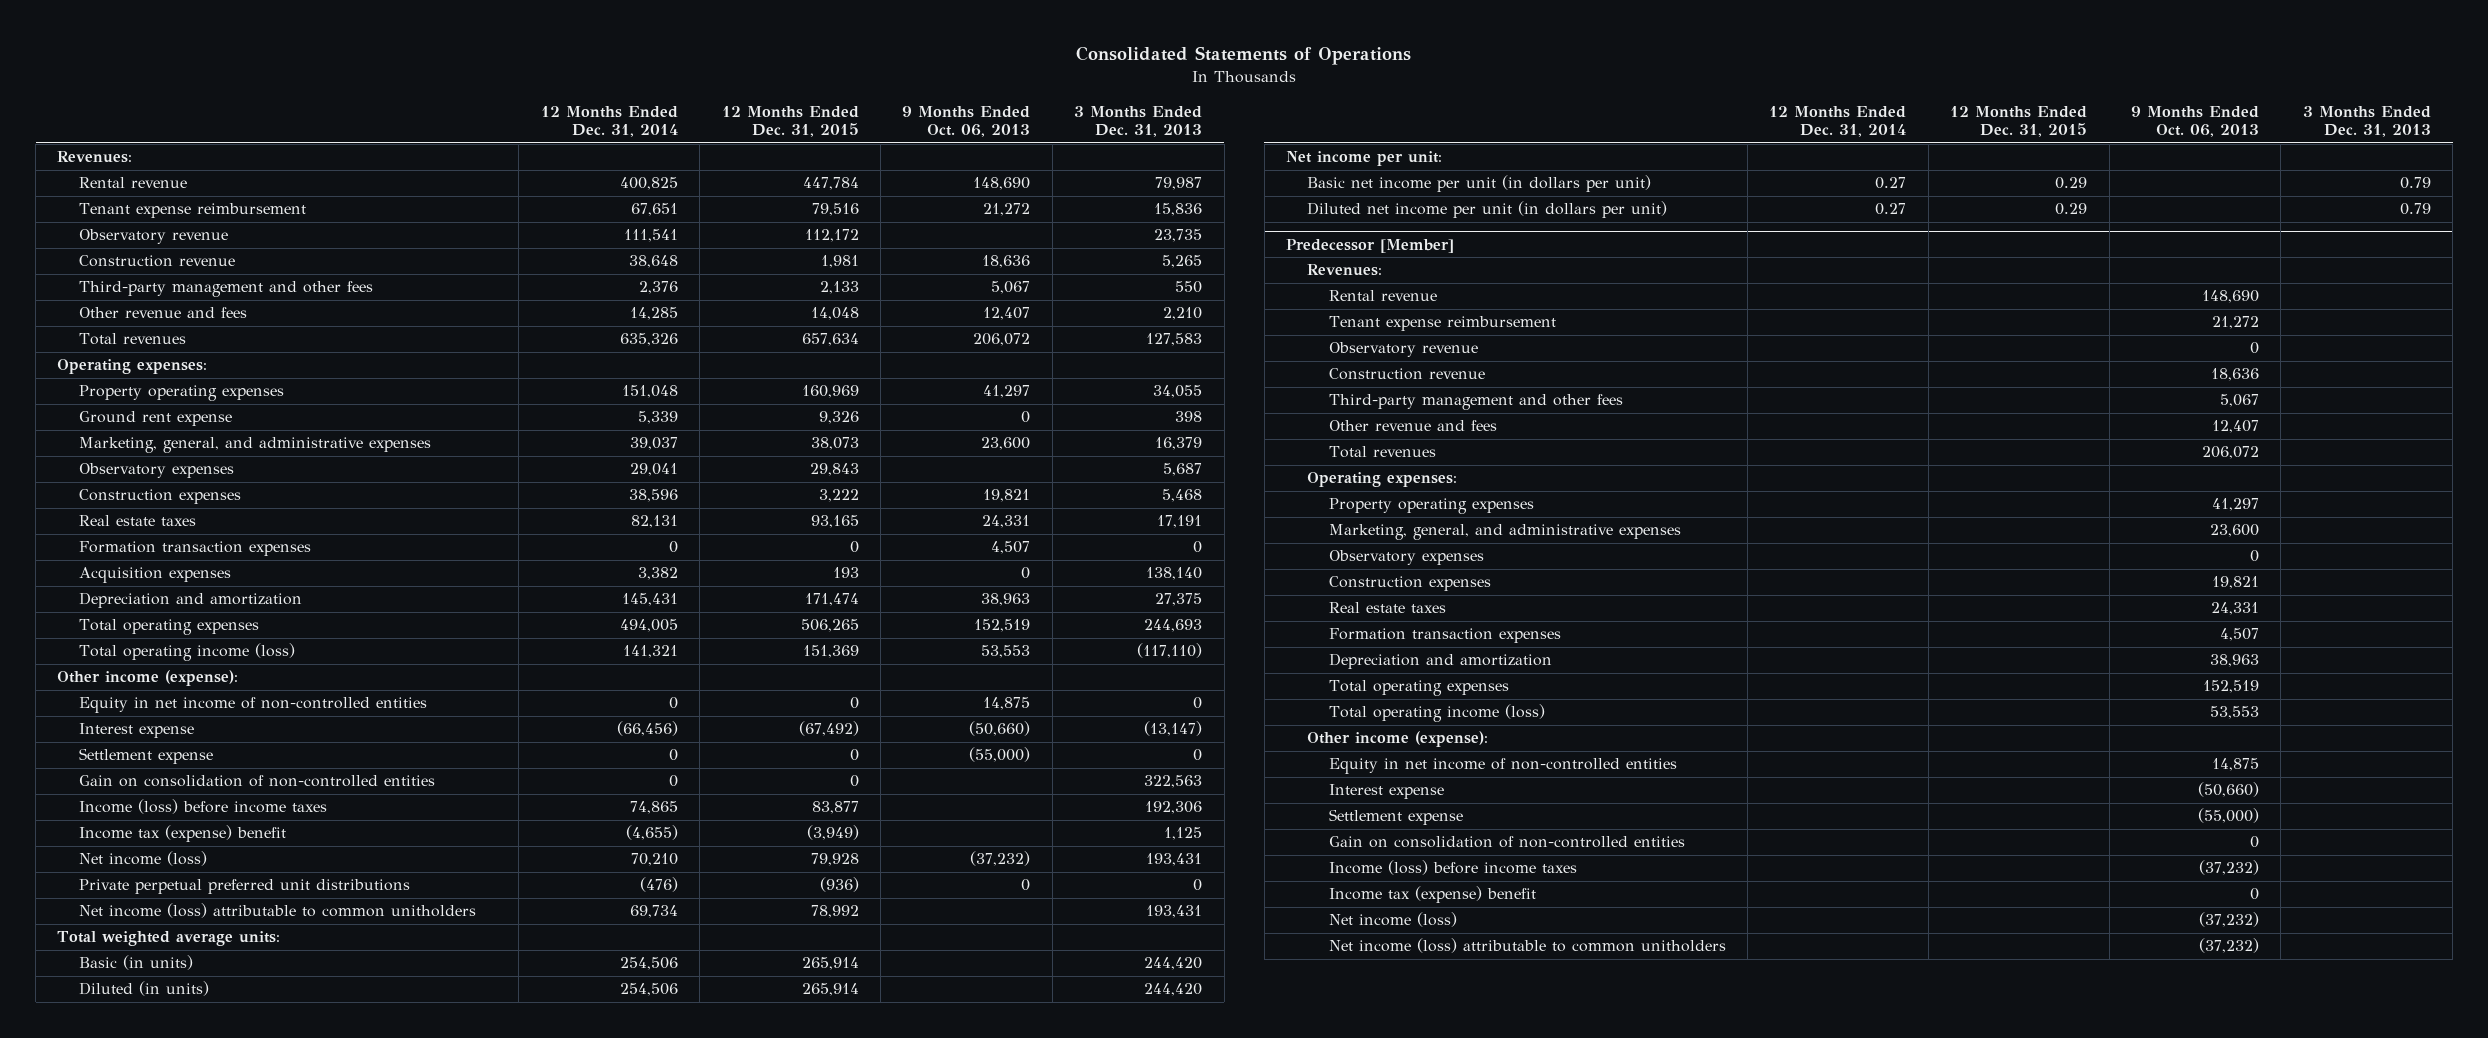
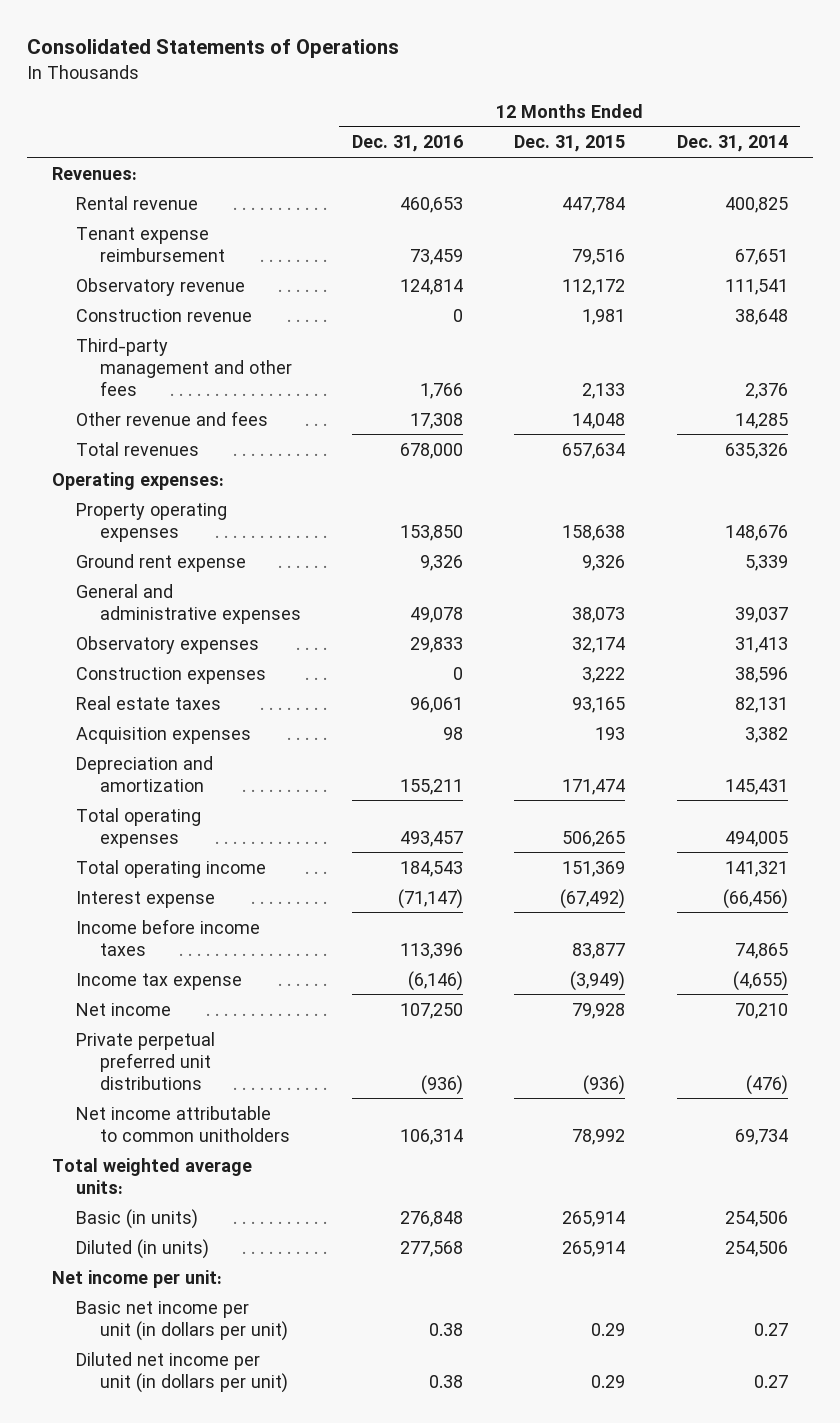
- | 12 Months Ended Dec. 31, 2014 | 12 Months Ended Dec. 31, 2015 | 9 Months Ended Oct. 06, 2013 | 3 Months Ended Dec. 31, 2013
+ | 12 Months Ended Dec. 31, 2016 | 12 Months Ended Dec. 31, 2015 | 12 Months Ended Dec. 31, 2014
- Property operating expenses | 151,048 | 160,969 | 41,297 | 34,055
+ Property operating expenses | 153,850 | 158,638 | 148,676
- Marketing, general, and administrative expenses | 39,037 | 38,073 | 23,600 | 16,379
- Observatory expenses | 29,041 | 29,843 | | 5,687
+ General and administrative expenses | 49,078 | 38,073 | 39,037
+ Observatory expenses | 29,833 | 32,174 | 31,413
- Formation transaction expenses | 0 | 0 | 4,507 | 0
- Total operating income (loss) | 141,321 | 151,369 | 53,553 | (117,110)
- Other income (expense):
- Equity in net income of non-controlled entities | 0 | 0 | 14,875 | 0
+ Total operating income | 184,543 | 151,369 | 141,321
- Settlement expense | 0 | 0 | (55,000) | 0
- Gain on consolidation of non-controlled entities | 0 | 0 | | 322,563
- Income (loss) before income taxes | 74,865 | 83,877 | | 192,306
- Income tax (expense) benefit | (4,655) | (3,949) | | 1,125
- Net income (loss) | 70,210 | 79,928 | (37,232) | 193,431
+ Income before income taxes | 113,396 | 83,877 | 74,865
+ Income tax expense | (6,146) | (3,949) | (4,655)
+ Net income | 107,250 | 79,928 | 70,210
- Net income (loss) attributable to common unitholders | 69,734 | 78,992 | | 193,431
+ Net income attributable to common unitholders | 106,314 | 78,992 | 69,734
- Predecessor [Member]
- Revenues:
- Rental revenue | | | 148,690 |
- Tenant expense reimbursement | | | 21,272 |
- Observatory revenue | | | 0 |
- Construction revenue | | | 18,636 |
- Third-party management and other fees | | | 5,067 |
- Other revenue and fees | | | 12,407 |
- Total revenues | | | 206,072 |
- Operating expenses:
- Property operating expenses | | | 41,297 |
- Marketing, general, and administrative expenses | | | 23,600 |
- Observatory expenses | | | 0 |
- Construction expenses | | | 19,821 |
- Real estate taxes | | | 24,331 |
- Formation transaction expenses | | | 4,507 |
- Depreciation and amortization | | | 38,963 |
- Total operating expenses | | | 152,519 |
- Total operating income (loss) | | | 53,553 |
- Other income (expense):
- Equity in net income of non-controlled entities | | | 14,875 |
- Interest expense | | | (50,660) |
- Settlement expense | | | (55,000) |
- Gain on consolidation of non-controlled entities | | | 0 |
- Income (loss) before income taxes | | | (37,232) |
- Income tax (expense) benefit | | | 0 |
- Net income (loss) | | | (37,232) |
- Net income (loss) attributable to common unitholders | | | (37,232) |

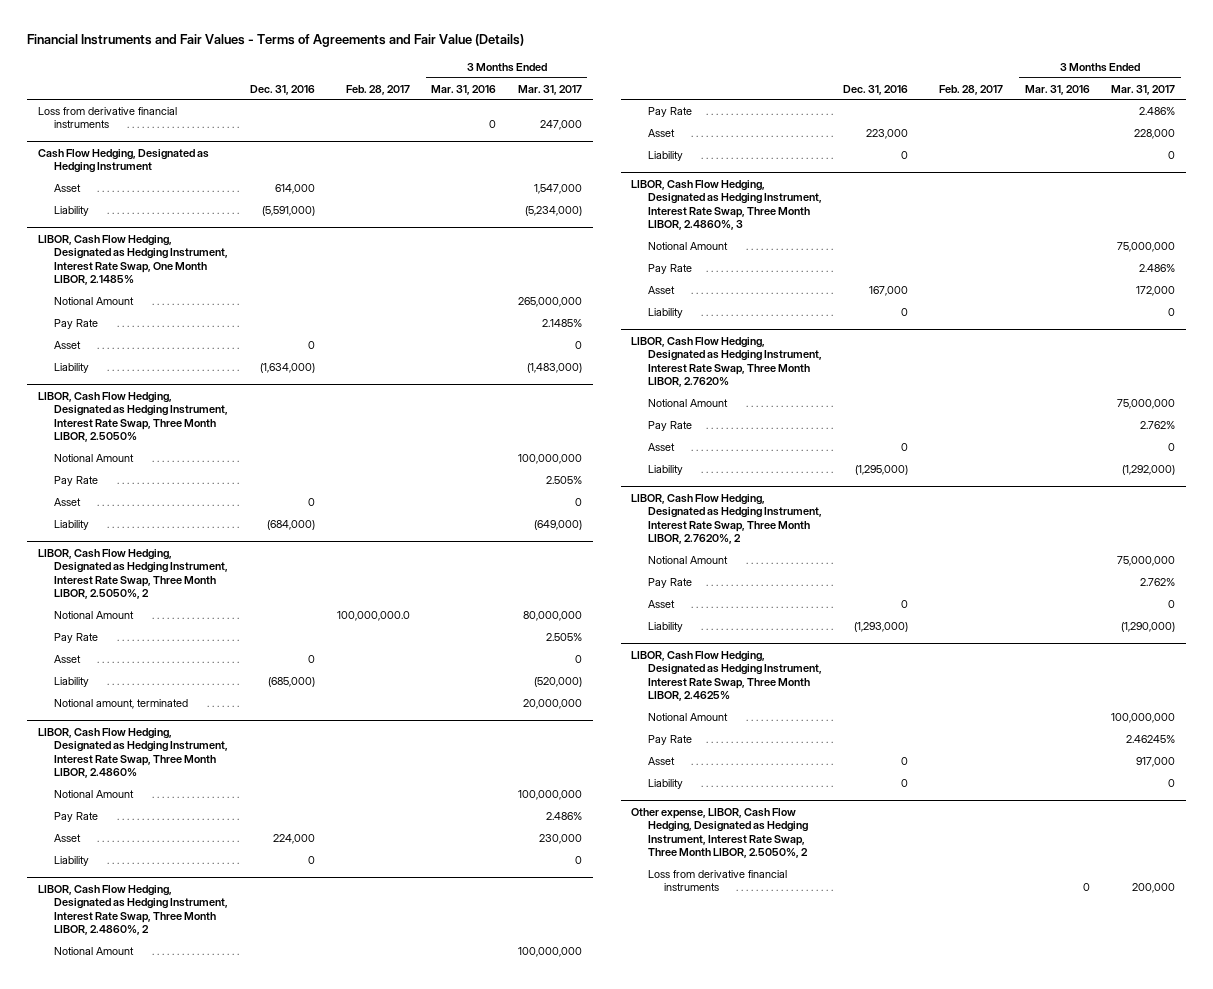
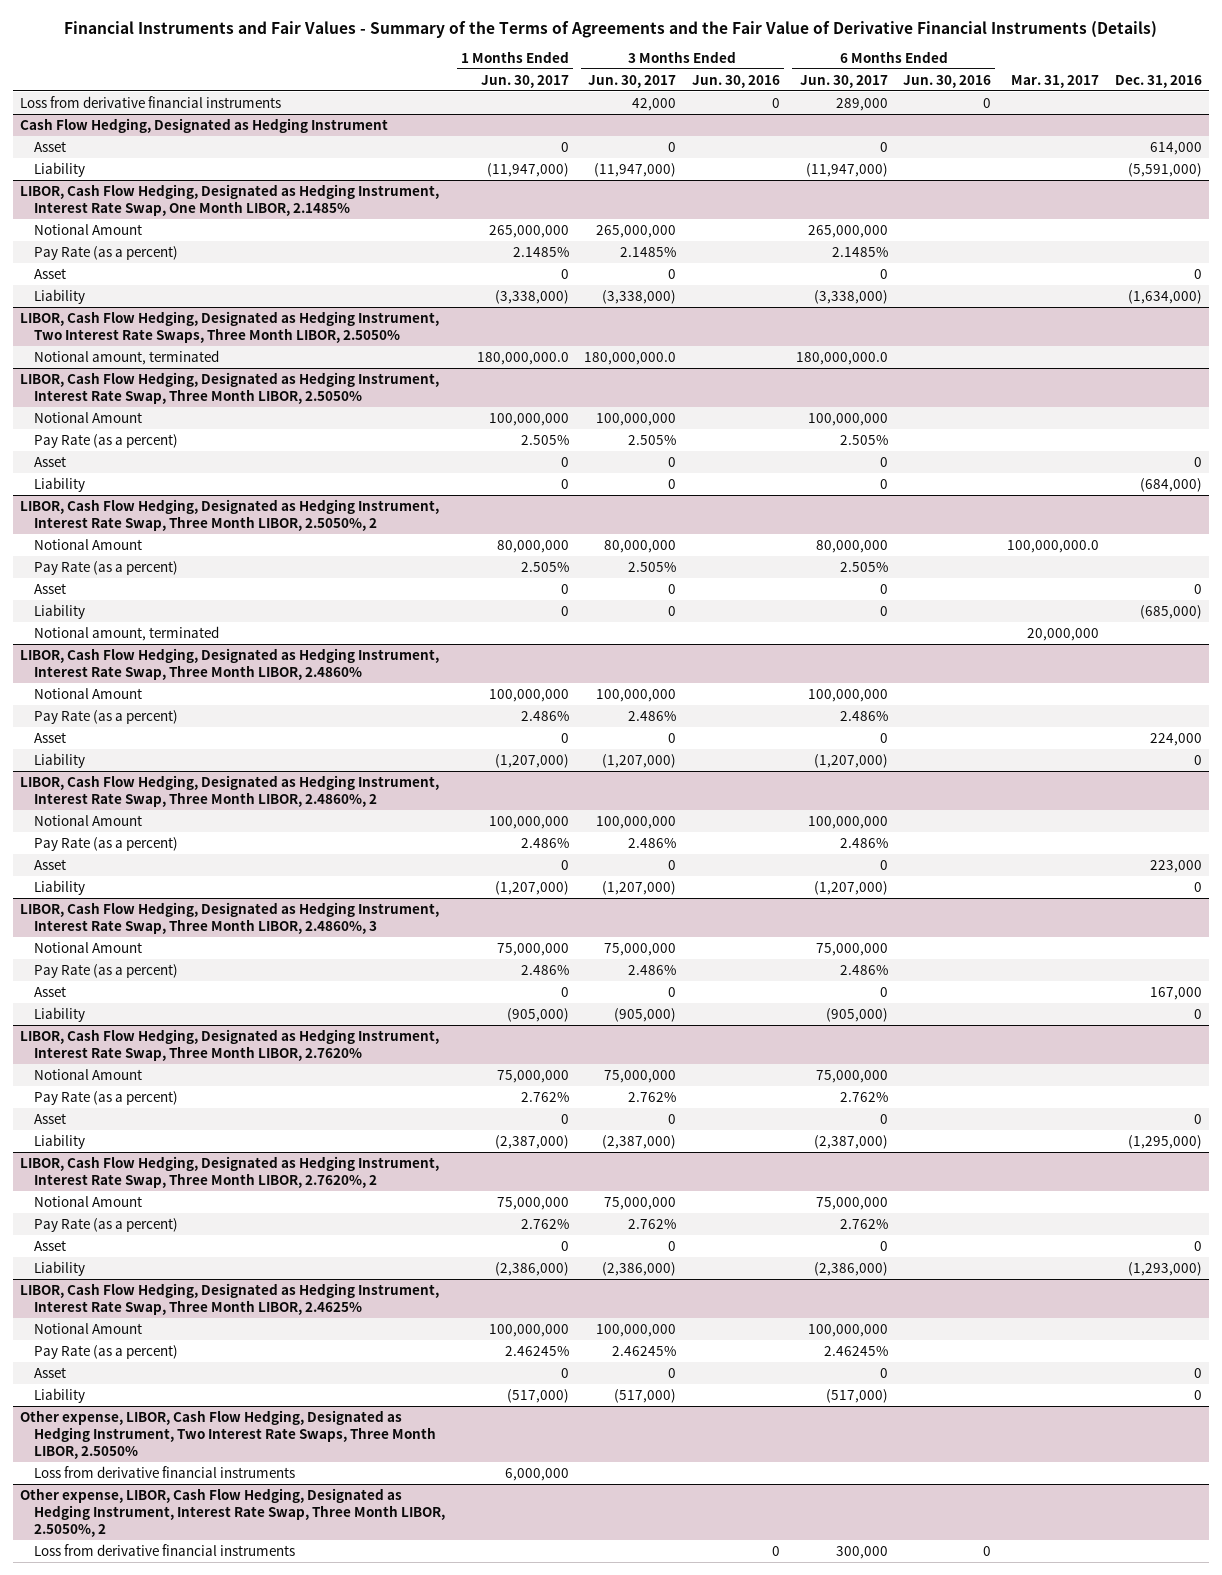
- Financial Instruments and Fair Values - Terms of Agreements and Fair Value (Details)
+ Financial Instruments and Fair Values - Summary of the Terms of Agreements and the Fair Value of Derivative Financial Instruments (Details)
- | Dec. 31, 2016 | Feb. 28, 2017 | 3 Months Ended Mar. 31, 2016 | 3 Months Ended Mar. 31, 2017
+ | 1 Months Ended Jun. 30, 2017 | 3 Months Ended Jun. 30, 2017 | 3 Months Ended Jun. 30, 2016 | 6 Months Ended Jun. 30, 2017 | 6 Months Ended Jun. 30, 2016 | Mar. 31, 2017 | Dec. 31, 2016
@ LIBOR, Cash Flow Hedging, Designated as Hedging Instrument, Interest Rate Swap, One Month LIBOR, 2.1485%
- Pay Rate | | | | 2.1485%
+ Pay Rate (as a percent) | 2.1485% | 2.1485% | | 2.1485% | | |
+ LIBOR, Cash Flow Hedging, Designated as Hedging Instrument, Two Interest Rate Swaps, Three Month LIBOR, 2.5050%
+ Notional amount, terminated | 180,000,000.0 | 180,000,000.0 | | 180,000,000.0 | | |
@ LIBOR, Cash Flow Hedging, Designated as Hedging Instrument, Interest Rate Swap, Three Month LIBOR, 2.5050%
- Pay Rate | | | | 2.505%
+ Pay Rate (as a percent) | 2.505% | 2.505% | | 2.505% | | |
@ LIBOR, Cash Flow Hedging, Designated as Hedging Instrument, Interest Rate Swap, Three Month LIBOR, 2.5050%, 2
- Pay Rate | | | | 2.505%
+ Pay Rate (as a percent) | 2.505% | 2.505% | | 2.505% | | |
@ LIBOR, Cash Flow Hedging, Designated as Hedging Instrument, Interest Rate Swap, Three Month LIBOR, 2.4860%
- Pay Rate | | | | 2.486%
+ Pay Rate (as a percent) | 2.486% | 2.486% | | 2.486% | | |
@ LIBOR, Cash Flow Hedging, Designated as Hedging Instrument, Interest Rate Swap, Three Month LIBOR, 2.4860%, 2
- Pay Rate | | | | 2.486%
+ Pay Rate (as a percent) | 2.486% | 2.486% | | 2.486% | | |
@ LIBOR, Cash Flow Hedging, Designated as Hedging Instrument, Interest Rate Swap, Three Month LIBOR, 2.4860%, 3
- Pay Rate | | | | 2.486%
+ Pay Rate (as a percent) | 2.486% | 2.486% | | 2.486% | | |
@ LIBOR, Cash Flow Hedging, Designated as Hedging Instrument, Interest Rate Swap, Three Month LIBOR, 2.7620%
- Pay Rate | | | | 2.762%
+ Pay Rate (as a percent) | 2.762% | 2.762% | | 2.762% | | |
@ LIBOR, Cash Flow Hedging, Designated as Hedging Instrument, Interest Rate Swap, Three Month LIBOR, 2.7620%, 2
- Pay Rate | | | | 2.762%
+ Pay Rate (as a percent) | 2.762% | 2.762% | | 2.762% | | |
@ LIBOR, Cash Flow Hedging, Designated as Hedging Instrument, Interest Rate Swap, Three Month LIBOR, 2.4625%
- Pay Rate | | | | 2.46245%
+ Pay Rate (as a percent) | 2.46245% | 2.46245% | | 2.46245% | | |
+ Other expense, LIBOR, Cash Flow Hedging, Designated as Hedging Instrument, Two Interest Rate Swaps, Three Month LIBOR, 2.5050%
+ Loss from derivative financial instruments | 6,000,000 | | | | | |

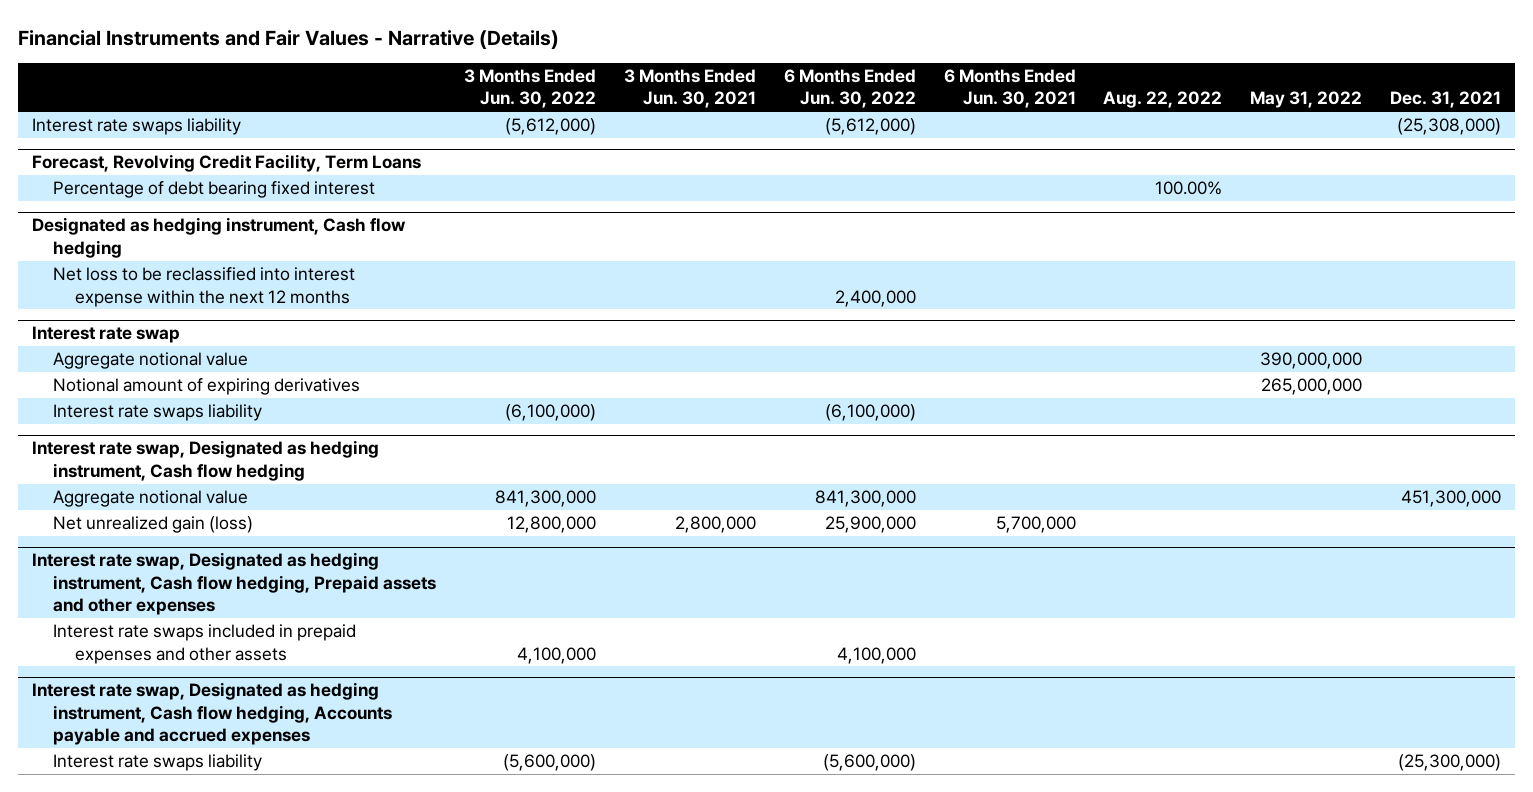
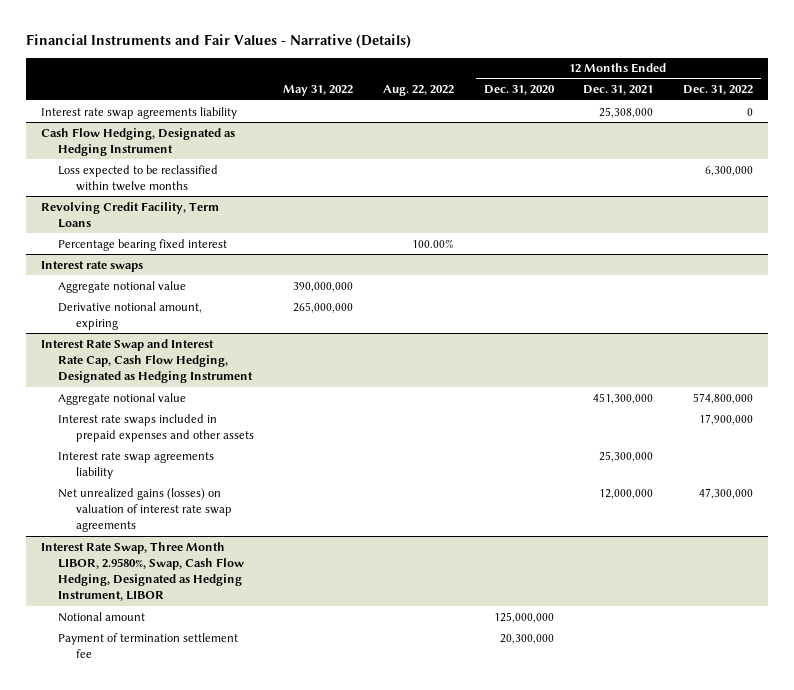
- | 3 Months Ended Jun. 30, 2022 | 3 Months Ended Jun. 30, 2021 | 6 Months Ended Jun. 30, 2022 | 6 Months Ended Jun. 30, 2021 | Aug. 22, 2022 | May 31, 2022 | Dec. 31, 2021
+ | May 31, 2022 | Aug. 22, 2022 | 12 Months Ended Dec. 31, 2020 | 12 Months Ended Dec. 31, 2021 | 12 Months Ended Dec. 31, 2022
- Interest rate swaps liability | (5,612,000) | | (5,612,000) | | | | (25,308,000)
- Forecast, Revolving Credit Facility, Term Loans
- Percentage of debt bearing fixed interest | | | | | 100.00% | |
- Designated as hedging instrument, Cash flow hedging
- Net loss to be reclassified into interest expense within the next 12 months | | | 2,400,000 | | | |
- Interest rate swap
+ Interest rate swap agreements liability | | | | 25,308,000 | 0
+ Cash Flow Hedging, Designated as Hedging Instrument
+ Loss expected to be reclassified within twelve months | | | | | 6,300,000
+ Revolving Credit Facility, Term Loans
+ Percentage bearing fixed interest | | 100.00% | | |
+ Interest rate swaps
- Notional amount of expiring derivatives | | | | | | 265,000,000 |
- Interest rate swaps liability | (6,100,000) | | (6,100,000) | | | |
- Interest rate swap, Designated as hedging instrument, Cash flow hedging
+ Derivative notional amount, expiring | 265,000,000 | | | |
+ Interest Rate Swap and Interest Rate Cap, Cash Flow Hedging, Designated as Hedging Instrument
- Net unrealized gain (loss) | 12,800,000 | 2,800,000 | 25,900,000 | 5,700,000 | | |
- Interest rate swap, Designated as hedging instrument, Cash flow hedging, Prepaid assets and other expenses
- Interest rate swaps included in prepaid expenses and other assets | 4,100,000 | | 4,100,000 | | | |
- Interest rate swap, Designated as hedging instrument, Cash flow hedging, Accounts payable and accrued expenses
- Interest rate swaps liability | (5,600,000) | | (5,600,000) | | | | (25,300,000)
+ Interest rate swaps included in prepaid expenses and other assets | | | | | 17,900,000
+ Interest rate swap agreements liability | | | | 25,300,000 |
+ Net unrealized gains (losses) on valuation of interest rate swap agreements | | | | 12,000,000 | 47,300,000
+ Interest Rate Swap, Three Month LIBOR, 2.9580%, Swap, Cash Flow Hedging, Designated as Hedging Instrument, LIBOR
+ Notional amount | | | 125,000,000 | |
+ Payment of termination settlement fee | | | 20,300,000 | |

